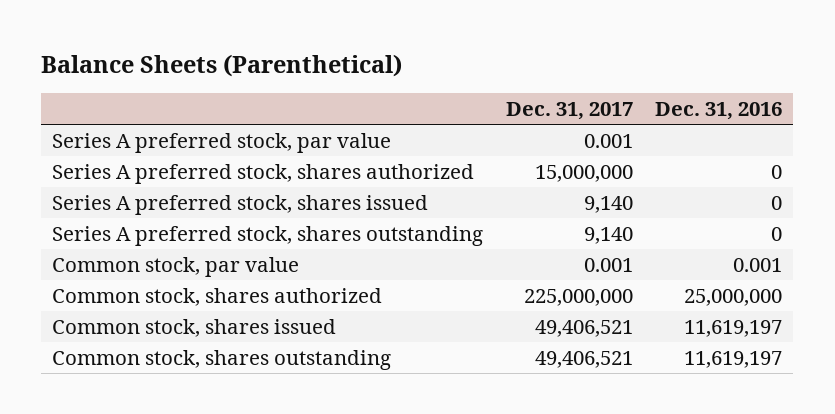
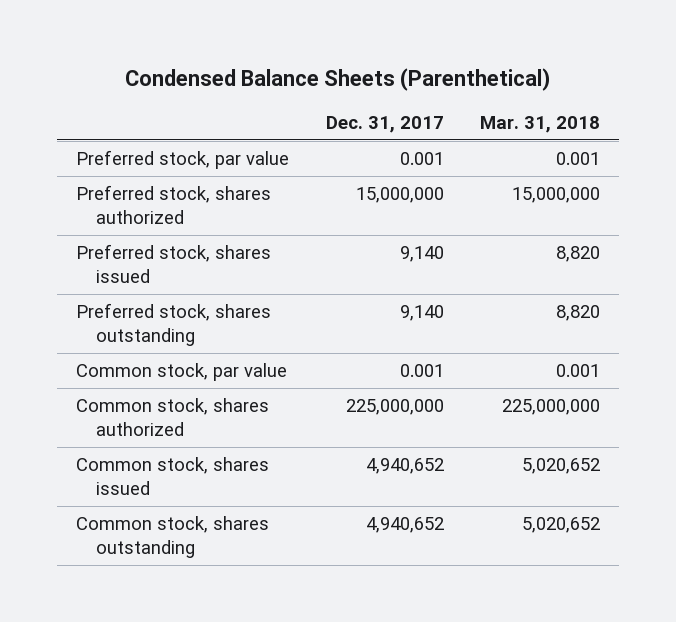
- Balance Sheets (Parenthetical)
+ Condensed Balance Sheets (Parenthetical)
- | Dec. 31, 2017 | Dec. 31, 2016
+ | Dec. 31, 2017 | Mar. 31, 2018
- Series A preferred stock, par value | 0.001 |
- Series A preferred stock, shares authorized | 15,000,000 | 0
- Series A preferred stock, shares issued | 9,140 | 0
- Series A preferred stock, shares outstanding | 9,140 | 0
+ Preferred stock, par value | 0.001 | 0.001
+ Preferred stock, shares authorized | 15,000,000 | 15,000,000
+ Preferred stock, shares issued | 9,140 | 8,820
+ Preferred stock, shares outstanding | 9,140 | 8,820
- Common stock, shares issued | 49,406,521 | 11,619,197
- Common stock, shares outstanding | 49,406,521 | 11,619,197
+ Common stock, shares issued | 4,940,652 | 5,020,652
+ Common stock, shares outstanding | 4,940,652 | 5,020,652

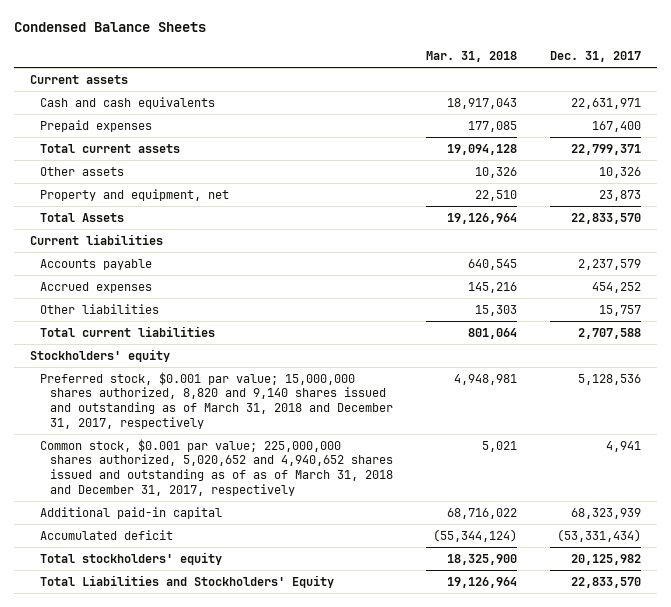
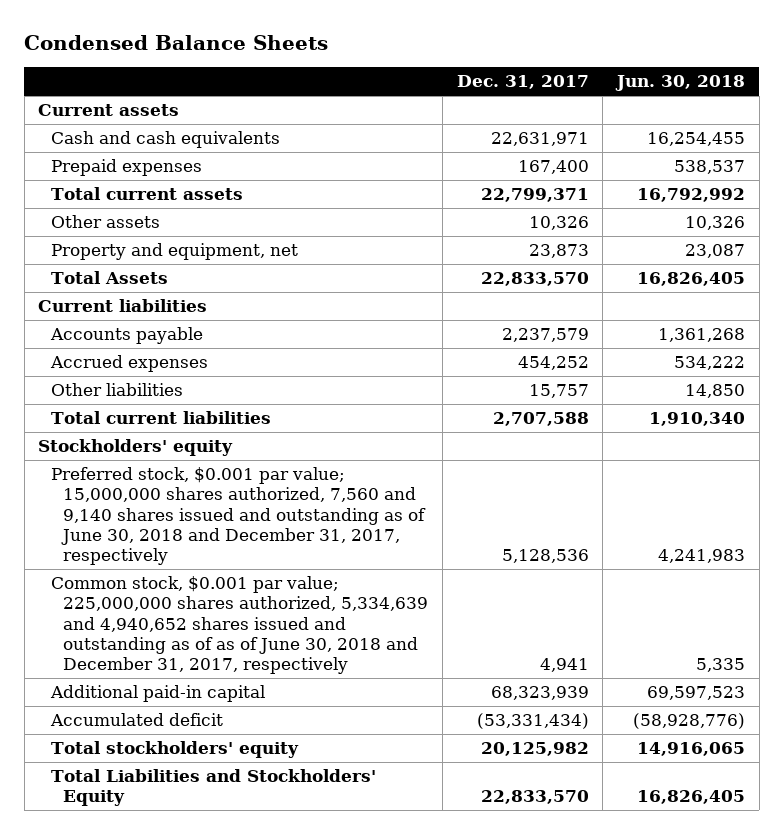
- | Mar. 31, 2018 | Dec. 31, 2017
+ | Dec. 31, 2017 | Jun. 30, 2018
- Preferred stock, $0.001 par value; 15,000,000 shares authorized, 8,820 and 9,140 shares issued and outstanding as of March 31, 2018 and December 31, 2017, respectively | 4,948,981 | 5,128,536
- Common stock, $0.001 par value; 225,000,000 shares authorized, 5,020,652 and 4,940,652 shares issued and outstanding as of as of March 31, 2018 and December 31, 2017, respectively | 5,021 | 4,941
+ Preferred stock, $0.001 par value; 15,000,000 shares authorized, 7,560 and 9,140 shares issued and outstanding as of June 30, 2018 and December 31, 2017, respectively | 5,128,536 | 4,241,983
+ Common stock, $0.001 par value; 225,000,000 shares authorized, 5,334,639 and 4,940,652 shares issued and outstanding as of as of June 30, 2018 and December 31, 2017, respectively | 4,941 | 5,335

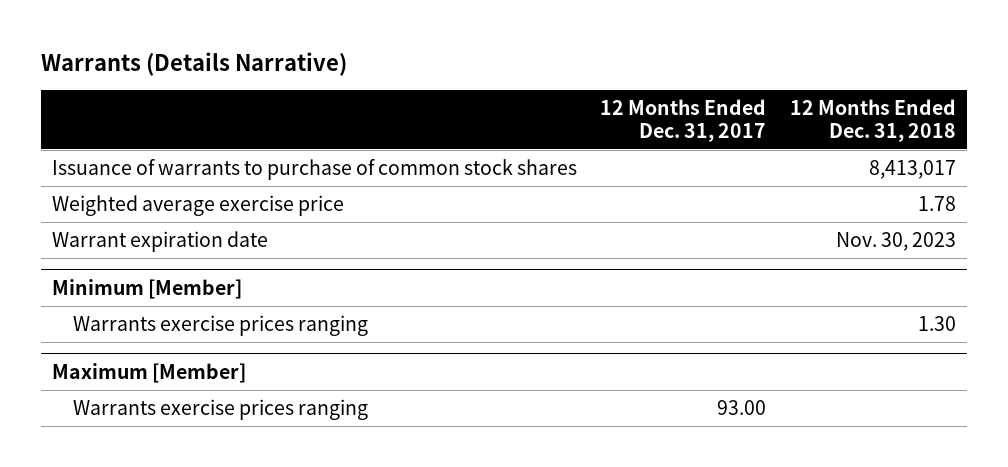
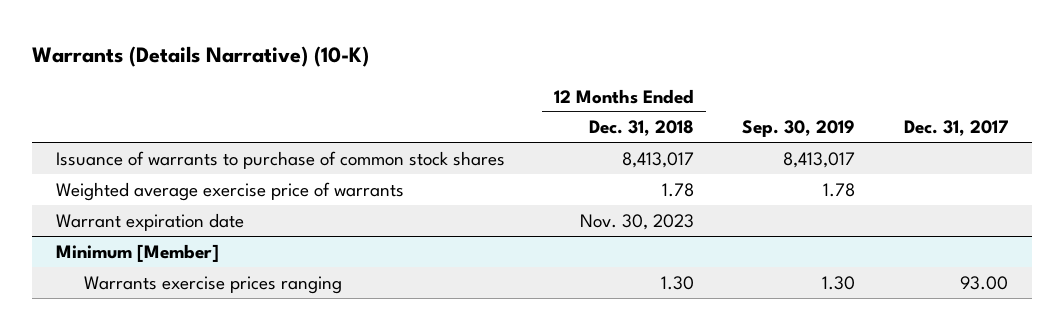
- Warrants (Details Narrative)
+ Warrants (Details Narrative) (10-K)
- | 12 Months Ended Dec. 31, 2017 | 12 Months Ended Dec. 31, 2018
+ | 12 Months Ended Dec. 31, 2018 | Sep. 30, 2019 | Dec. 31, 2017
- Weighted average exercise price | | 1.78
+ Weighted average exercise price of warrants | 1.78 | 1.78 |
- Maximum [Member]
- Warrants exercise prices ranging | 93.00 |

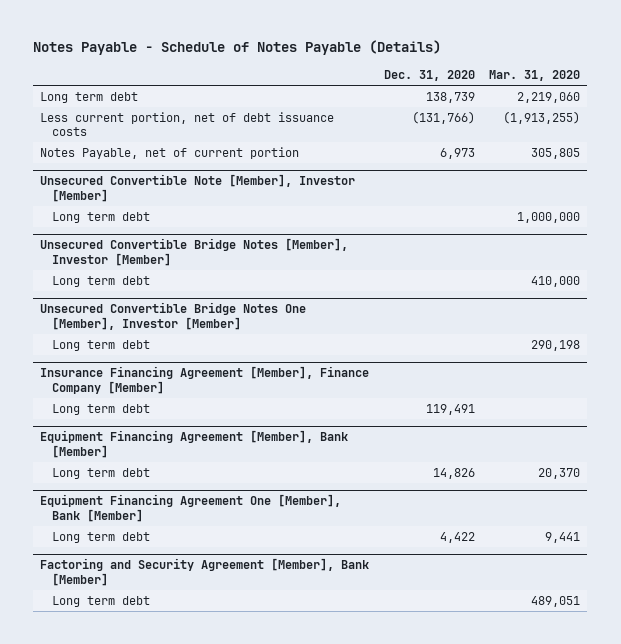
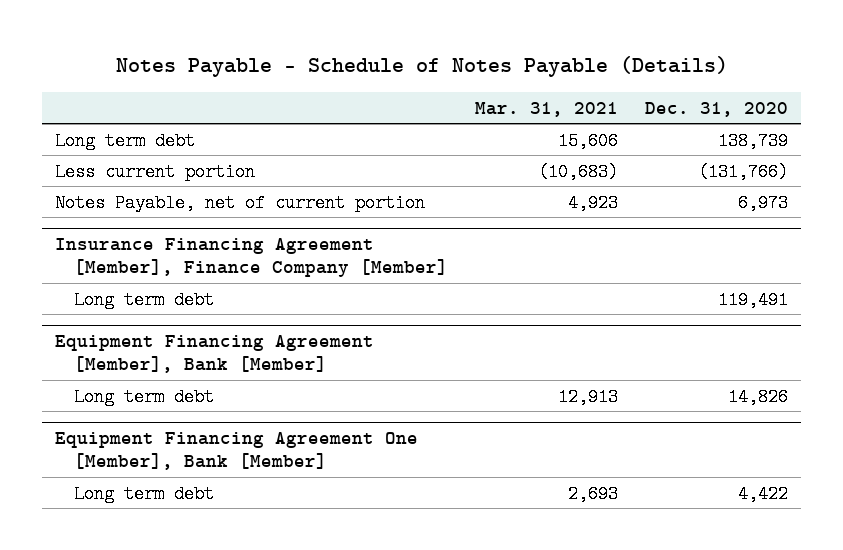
- | Dec. 31, 2020 | Mar. 31, 2020
+ | Mar. 31, 2021 | Dec. 31, 2020
- Less current portion, net of debt issuance costs | (131,766) | (1,913,255)
+ Less current portion | (10,683) | (131,766)
- Unsecured Convertible Note [Member], Investor [Member]
- Long term debt | | 1,000,000
- Unsecured Convertible Bridge Notes [Member], Investor [Member]
- Long term debt | | 410,000
- Unsecured Convertible Bridge Notes One [Member], Investor [Member]
- Long term debt | | 290,198
- Factoring and Security Agreement [Member], Bank [Member]
- Long term debt | | 489,051

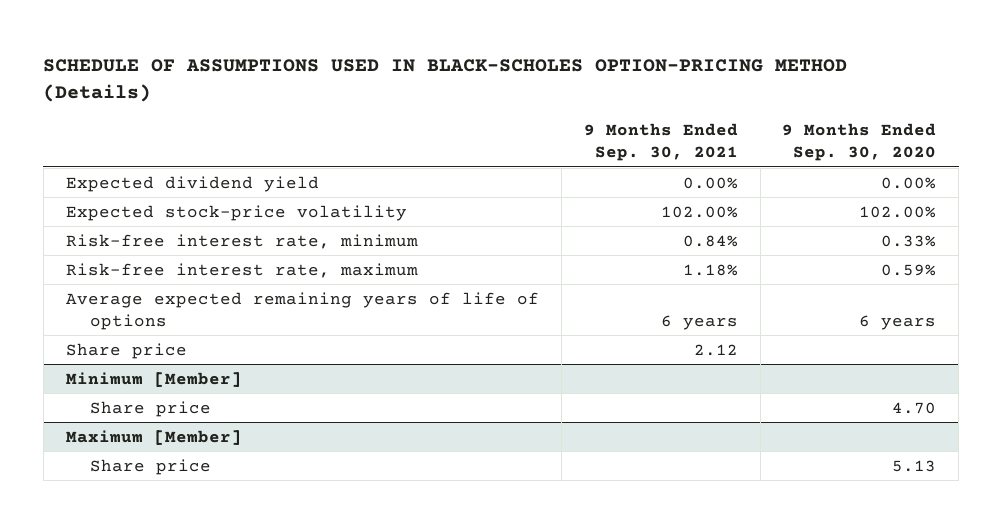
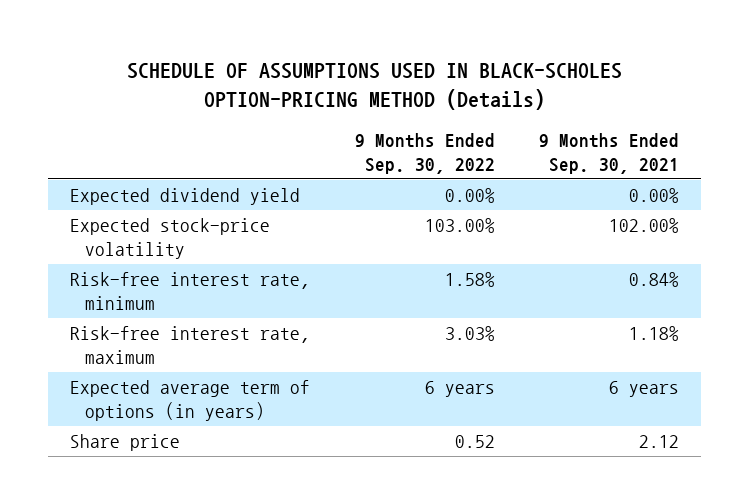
- | 9 Months Ended Sep. 30, 2021 | 9 Months Ended Sep. 30, 2020
+ | 9 Months Ended Sep. 30, 2022 | 9 Months Ended Sep. 30, 2021
- Average expected remaining years of life of options | 6 years | 6 years
+ Expected average term of options (in years) | 6 years | 6 years
- Minimum [Member]
- Share price | | 4.70
- Maximum [Member]
- Share price | | 5.13

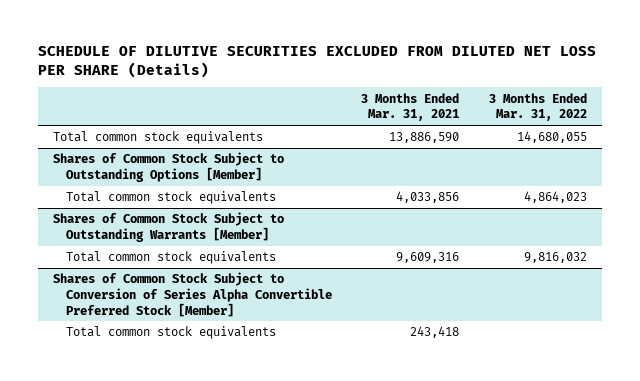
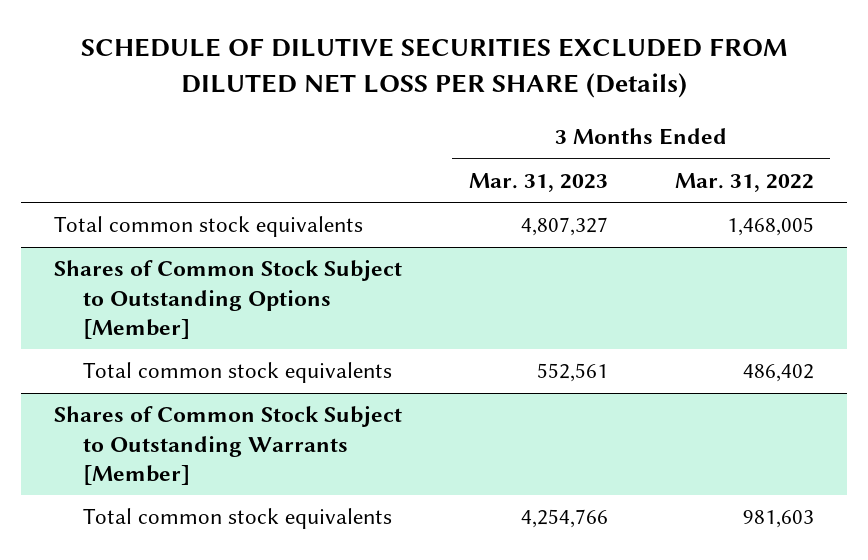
- | 3 Months Ended Mar. 31, 2021 | 3 Months Ended Mar. 31, 2022
+ | 3 Months Ended Mar. 31, 2023 | 3 Months Ended Mar. 31, 2022
- Total common stock equivalents | 13,886,590 | 14,680,055
+ Total common stock equivalents | 4,807,327 | 1,468,005
@ Shares of Common Stock Subject to Outstanding Options [Member]
- Total common stock equivalents | 4,033,856 | 4,864,023
+ Total common stock equivalents | 552,561 | 486,402
@ Shares of Common Stock Subject to Outstanding Warrants [Member]
- Total common stock equivalents | 9,609,316 | 9,816,032
- Shares of Common Stock Subject to Conversion of Series Alpha Convertible Preferred Stock [Member]
- Total common stock equivalents | 243,418 |
@ Shares of Common Stock Subject to Outstanding Warrants [Member]
+ Total common stock equivalents | 4,254,766 | 981,603

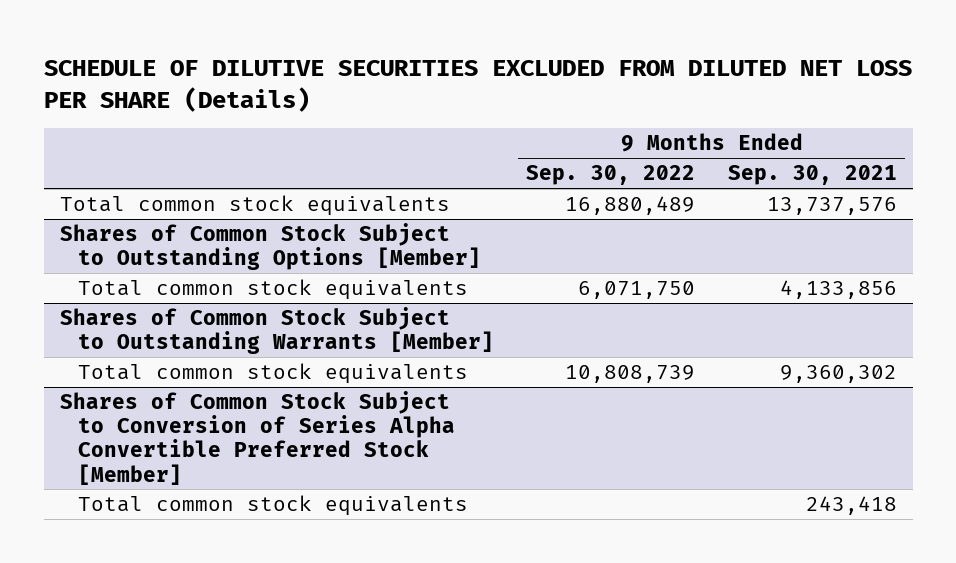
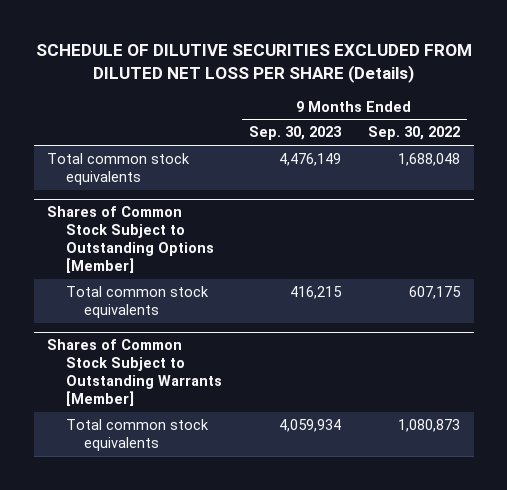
- | 9 Months Ended Sep. 30, 2022 | 9 Months Ended Sep. 30, 2021
+ | 9 Months Ended Sep. 30, 2023 | 9 Months Ended Sep. 30, 2022
- Total common stock equivalents | 16,880,489 | 13,737,576
+ Total common stock equivalents | 4,476,149 | 1,688,048
@ Shares of Common Stock Subject to Outstanding Options [Member]
- Total common stock equivalents | 6,071,750 | 4,133,856
+ Total common stock equivalents | 416,215 | 607,175
@ Shares of Common Stock Subject to Outstanding Warrants [Member]
- Total common stock equivalents | 10,808,739 | 9,360,302
- Shares of Common Stock Subject to Conversion of Series Alpha Convertible Preferred Stock [Member]
- Total common stock equivalents | | 243,418
@ Shares of Common Stock Subject to Outstanding Warrants [Member]
+ Total common stock equivalents | 4,059,934 | 1,080,873

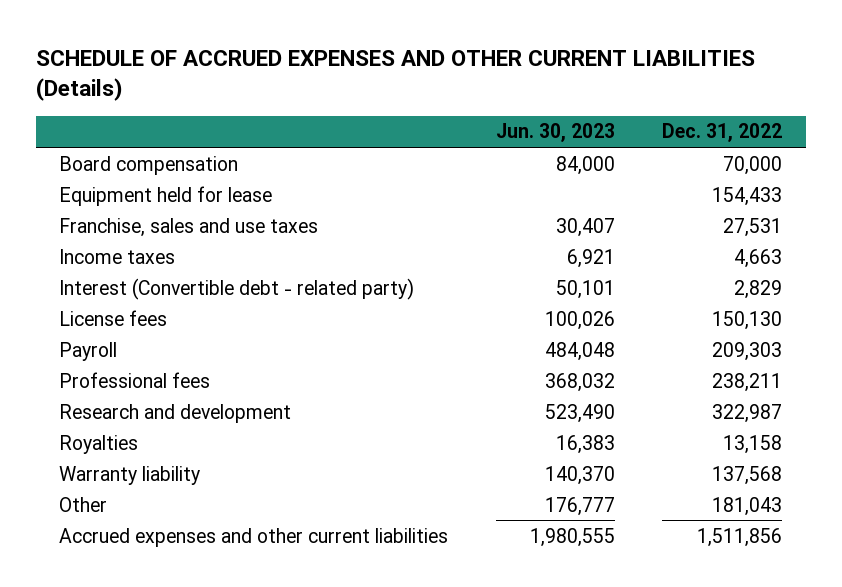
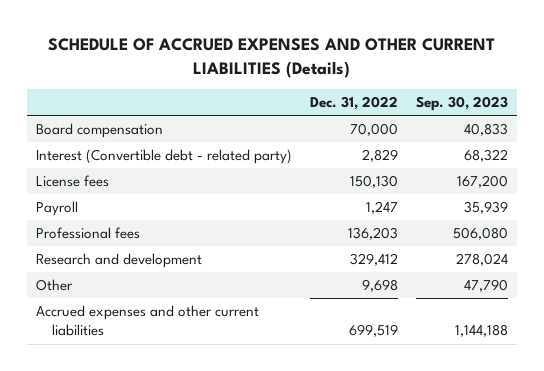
- | Jun. 30, 2023 | Dec. 31, 2022
+ | Dec. 31, 2022 | Sep. 30, 2023
- Equipment held for lease | | 154,433
- Franchise, sales and use taxes | 30,407 | 27,531
- Income taxes | 6,921 | 4,663
- Payroll | 484,048 | 209,303
- Professional fees | 368,032 | 238,211
- Research and development | 523,490 | 322,987
- Royalties | 16,383 | 13,158
- Warranty liability | 140,370 | 137,568
- Other | 176,777 | 181,043
- Accrued expenses and other current liabilities | 1,980,555 | 1,511,856
+ Payroll | 1,247 | 35,939
+ Professional fees | 136,203 | 506,080
+ Research and development | 329,412 | 278,024
+ Other | 9,698 | 47,790
+ Accrued expenses and other current liabilities | 699,519 | 1,144,188

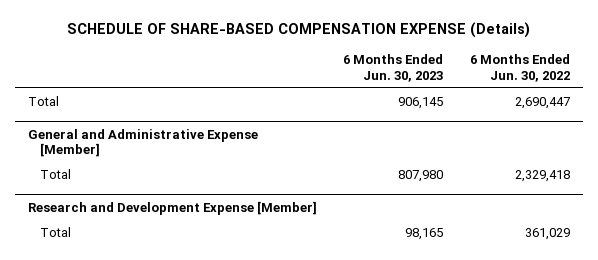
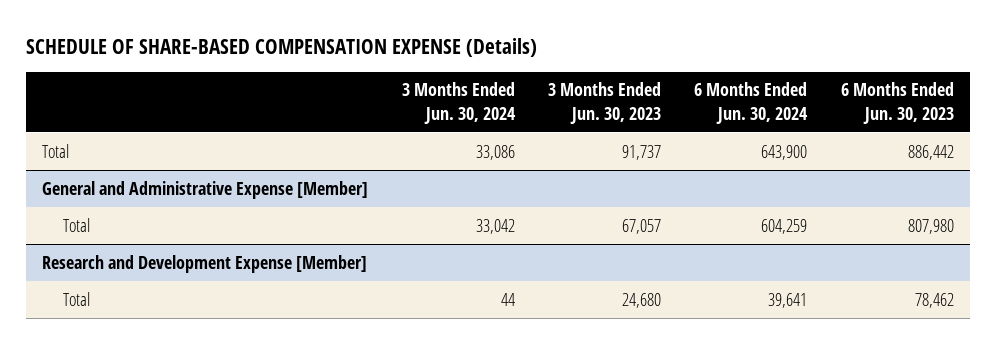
- | 6 Months Ended Jun. 30, 2023 | 6 Months Ended Jun. 30, 2022
+ | 3 Months Ended Jun. 30, 2024 | 3 Months Ended Jun. 30, 2023 | 6 Months Ended Jun. 30, 2024 | 6 Months Ended Jun. 30, 2023
- Total | 906,145 | 2,690,447
+ Total | 33,086 | 91,737 | 643,900 | 886,442
@ Research and Development Expense [Member]
- Total | 98,165 | 361,029
+ Total | 44 | 24,680 | 39,641 | 78,462

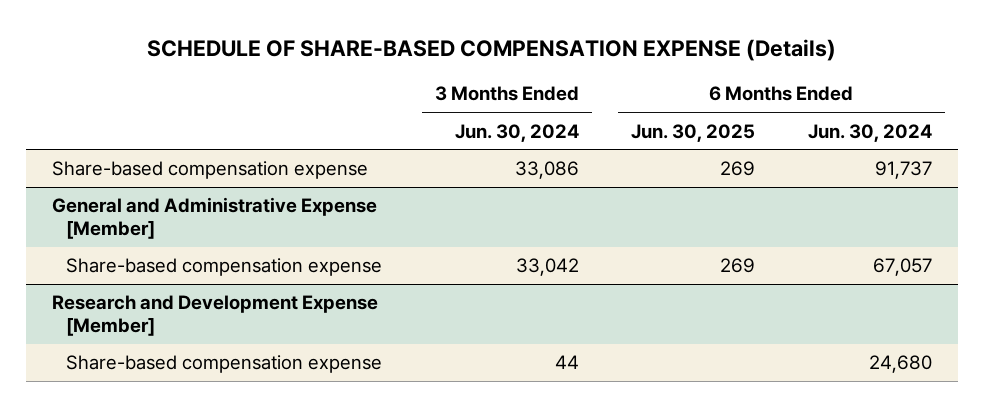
- | 3 Months Ended Jun. 30, 2024 | 3 Months Ended Jun. 30, 2023 | 6 Months Ended Jun. 30, 2024 | 6 Months Ended Jun. 30, 2023
+ | 3 Months Ended Jun. 30, 2024 | 6 Months Ended Jun. 30, 2025 | 6 Months Ended Jun. 30, 2024
- Total | 33,086 | 91,737 | 643,900 | 886,442
+ Share-based compensation expense | 33,086 | 269 | 91,737
@ General and Administrative Expense [Member]
- Total | 33,042 | 67,057 | 604,259 | 807,980
+ Share-based compensation expense | 33,042 | 269 | 67,057
@ Research and Development Expense [Member]
- Total | 44 | 24,680 | 39,641 | 78,462
+ Share-based compensation expense | 44 | | 24,680

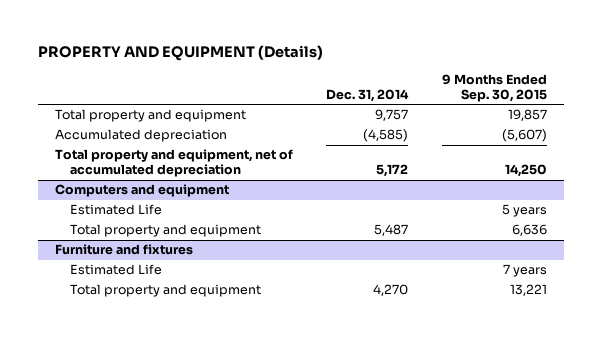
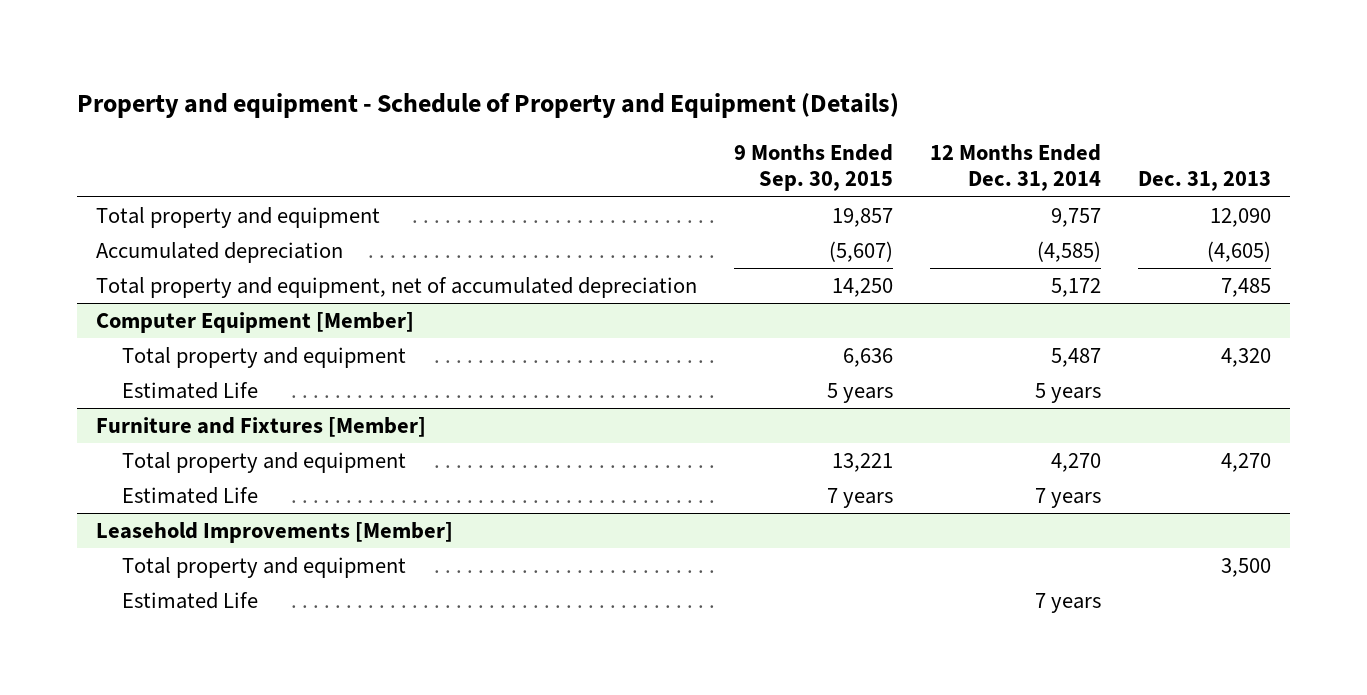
- PROPERTY AND EQUIPMENT (Details)
+ Property and equipment - Schedule of Property and Equipment (Details)
- | Dec. 31, 2014 | 9 Months Ended Sep. 30, 2015
+ | 9 Months Ended Sep. 30, 2015 | 12 Months Ended Dec. 31, 2014 | Dec. 31, 2013
- Computers and equipment
- Estimated Life | | 5 years
+ Computer Equipment [Member]
- Furniture and fixtures
- Estimated Life | | 7 years
+ Estimated Life | 5 years | 5 years |
+ Furniture and Fixtures [Member]
+ Estimated Life | 7 years | 7 years |
+ Leasehold Improvements [Member]
+ Total property and equipment | | | 3,500
+ Estimated Life | | 7 years |

